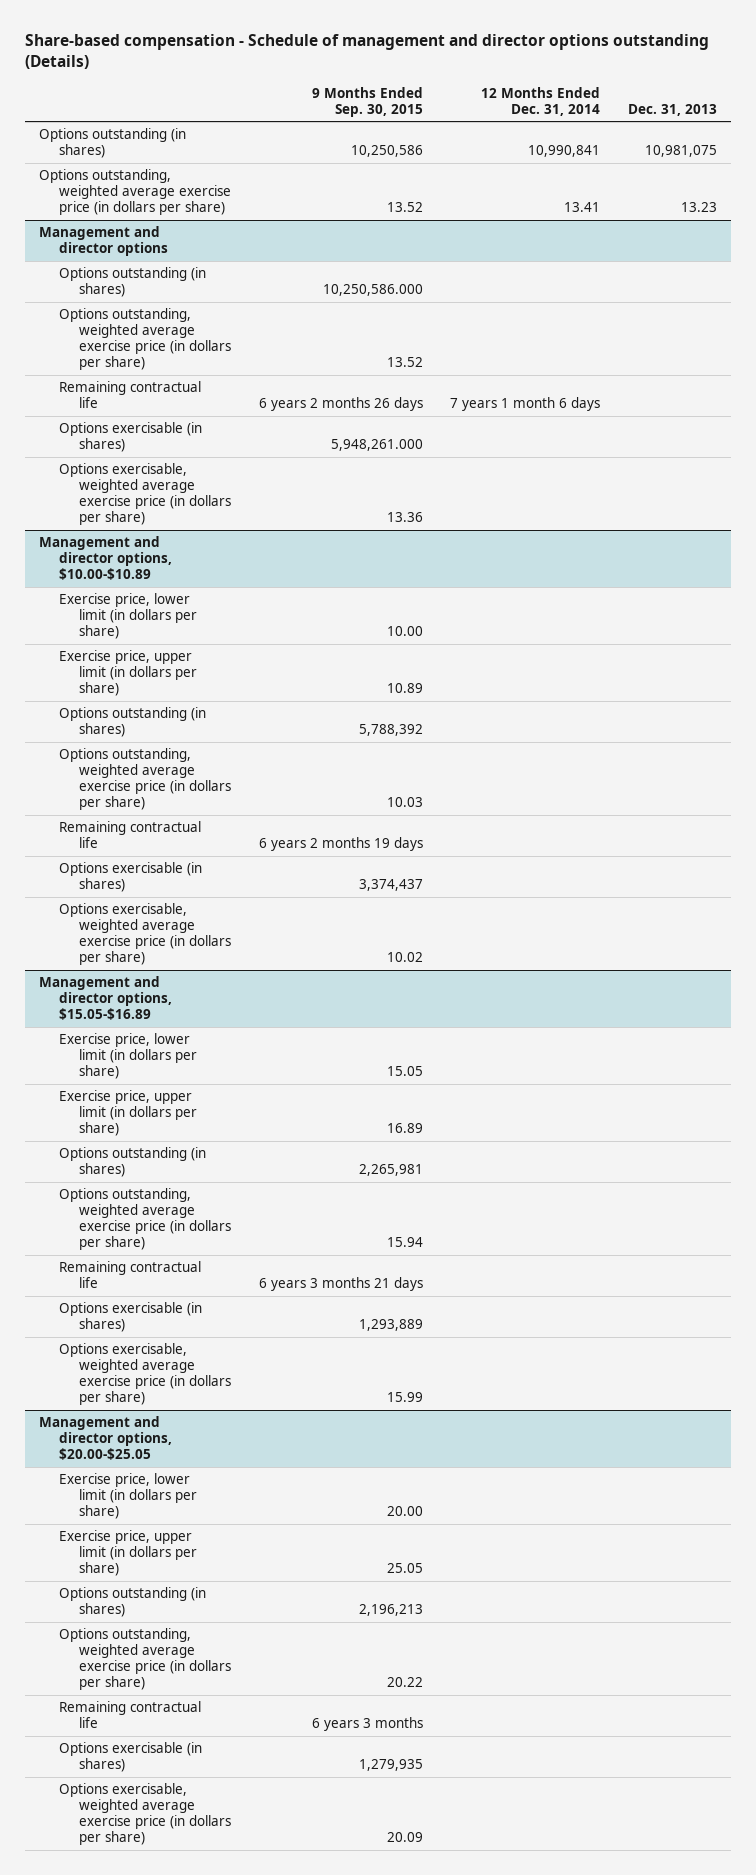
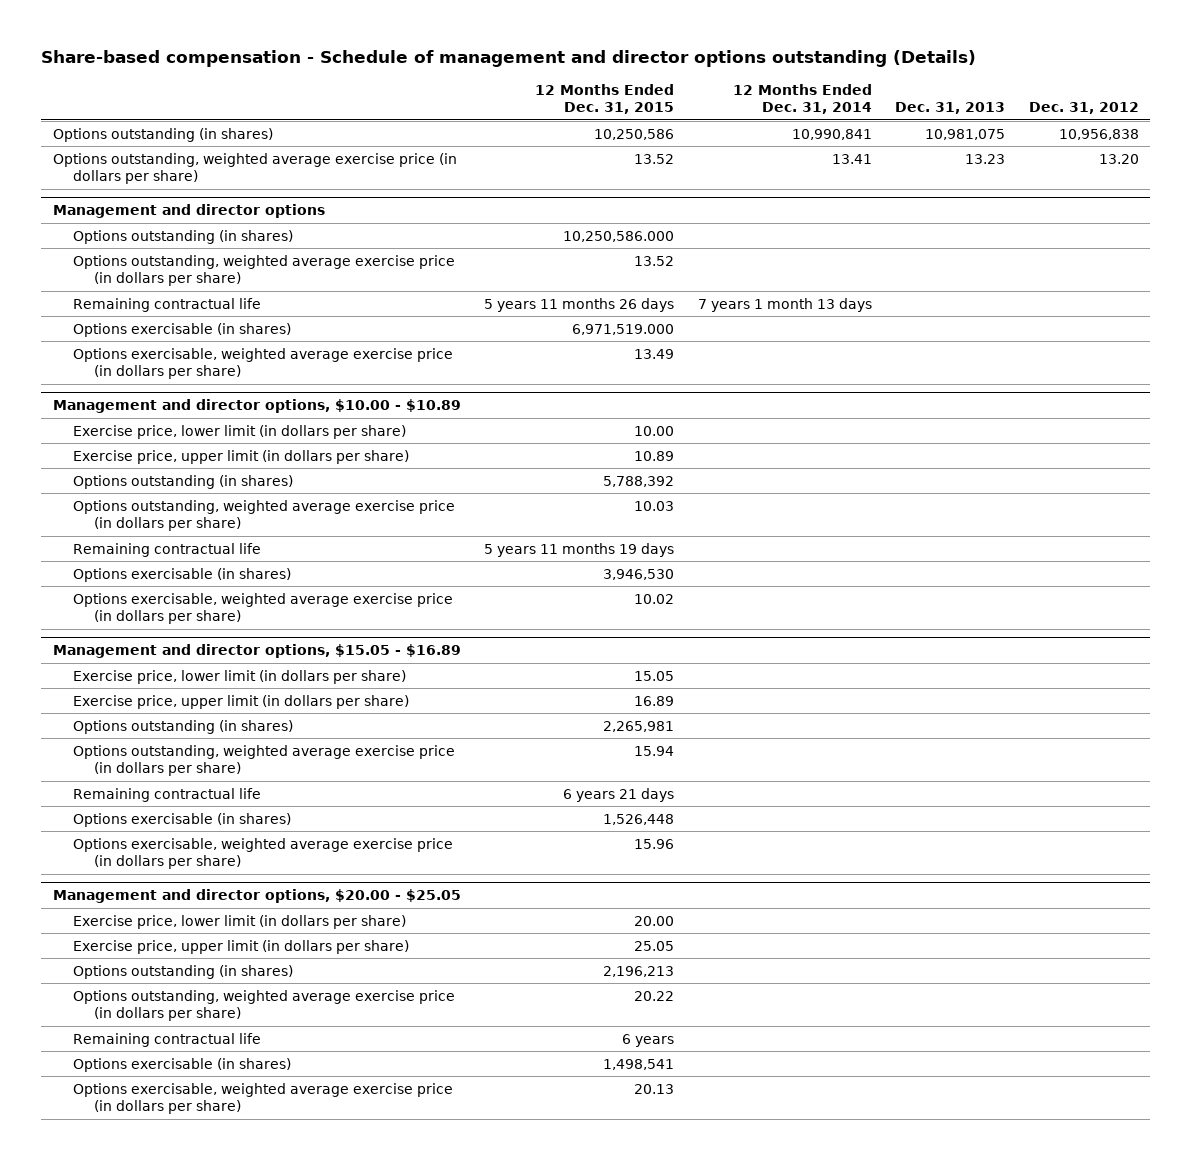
- | 9 Months Ended Sep. 30, 2015 | 12 Months Ended Dec. 31, 2014 | Dec. 31, 2013
+ | 12 Months Ended Dec. 31, 2015 | 12 Months Ended Dec. 31, 2014 | Dec. 31, 2013 | Dec. 31, 2012
@ Management and director options
- Remaining contractual life | 6 years 2 months 26 days | 7 years 1 month 6 days |
+ Remaining contractual life | 5 years 11 months 26 days | 7 years 1 month 13 days | |
- Management and director options, $10.00-$10.89
+ Management and director options, $10.00 - $10.89
- Management and director options, $15.05-$16.89
+ Management and director options, $15.05 - $16.89
- Management and director options, $20.00-$25.05
+ Management and director options, $20.00 - $25.05

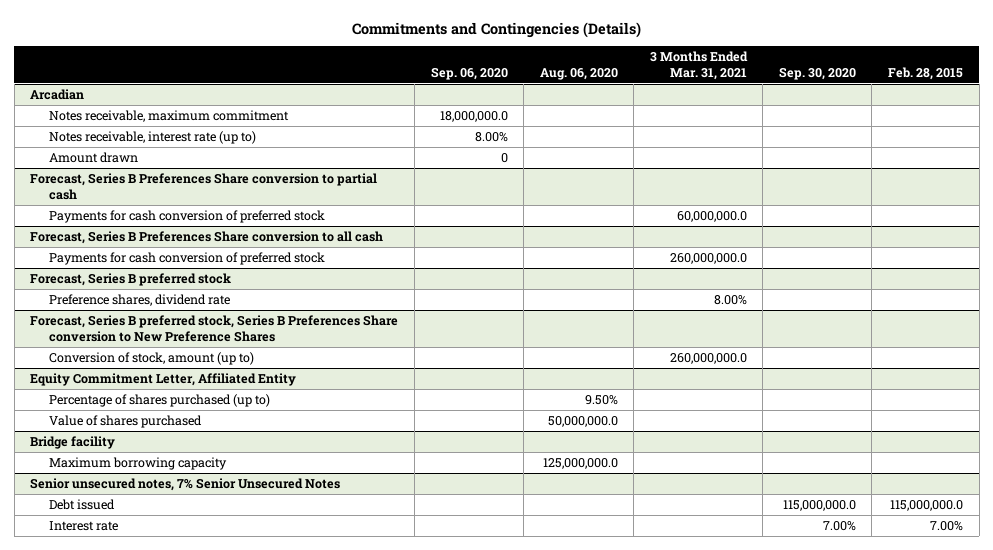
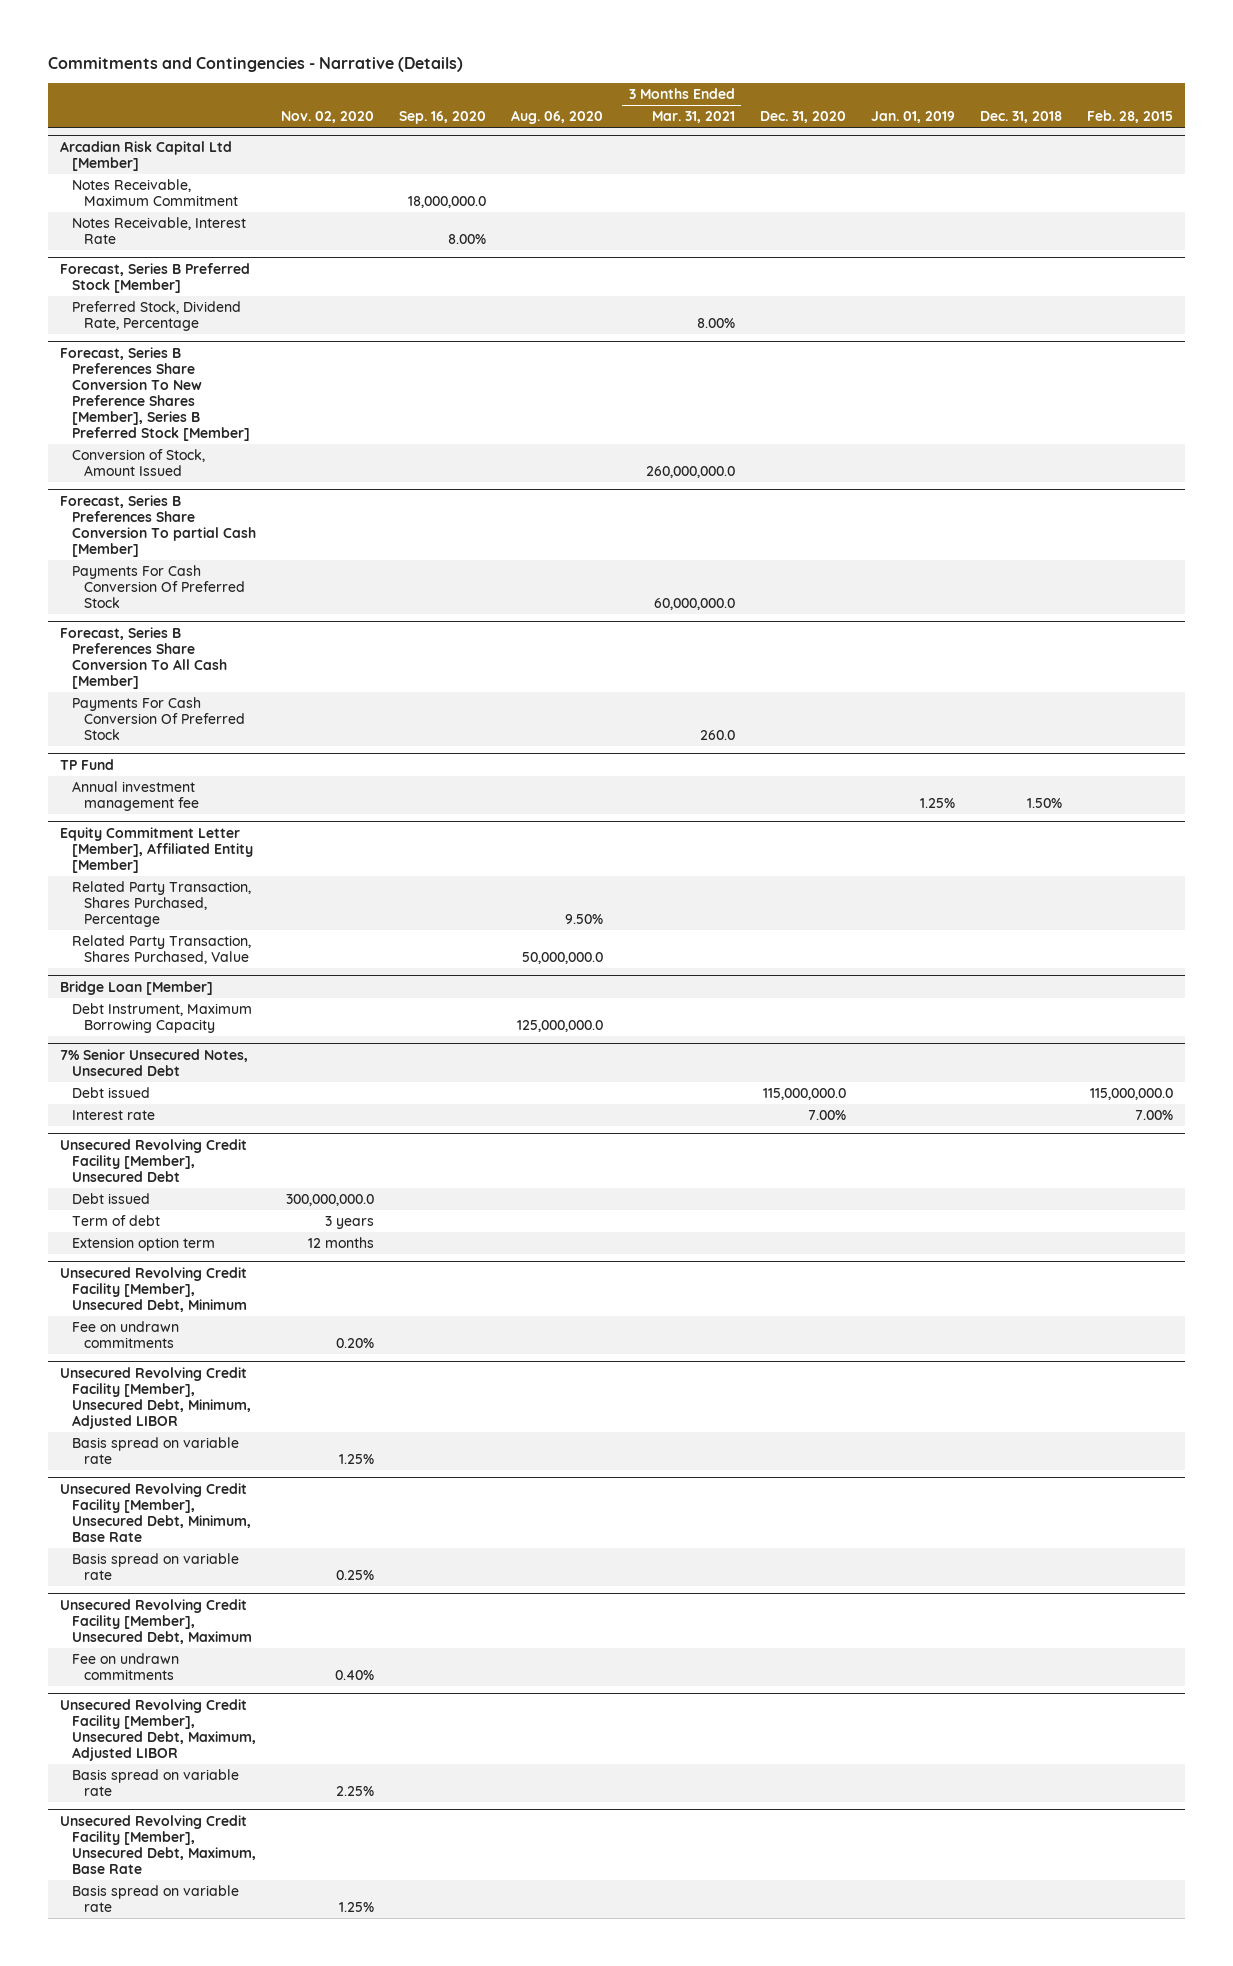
- Commitments and Contingencies (Details)
+ Commitments and Contingencies - Narrative (Details)
- | Sep. 06, 2020 | Aug. 06, 2020 | 3 Months Ended Mar. 31, 2021 | Sep. 30, 2020 | Feb. 28, 2015
+ | Nov. 02, 2020 | Sep. 16, 2020 | Aug. 06, 2020 | 3 Months Ended Mar. 31, 2021 | Dec. 31, 2020 | Jan. 01, 2019 | Dec. 31, 2018 | Feb. 28, 2015
- Arcadian
- Notes receivable, maximum commitment | 18,000,000.0 | | | |
- Notes receivable, interest rate (up to) | 8.00% | | | |
- Amount drawn | 0 | | | |
- Forecast, Series B Preferences Share conversion to partial cash
- Payments for cash conversion of preferred stock | | | 60,000,000.0 | |
- Forecast, Series B Preferences Share conversion to all cash
- Payments for cash conversion of preferred stock | | | 260,000,000.0 | |
- Forecast, Series B preferred stock
- Preference shares, dividend rate | | | 8.00% | |
- Forecast, Series B preferred stock, Series B Preferences Share conversion to New Preference Shares
- Conversion of stock, amount (up to) | | | 260,000,000.0 | |
- Equity Commitment Letter, Affiliated Entity
- Percentage of shares purchased (up to) | | 9.50% | | |
- Value of shares purchased | | 50,000,000.0 | | |
- Bridge facility
- Maximum borrowing capacity | | 125,000,000.0 | | |
- Senior unsecured notes, 7% Senior Unsecured Notes
+ Arcadian Risk Capital Ltd [Member]
+ Notes Receivable, Maximum Commitment | | 18,000,000.0 | | | | | |
+ Notes Receivable, Interest Rate | | 8.00% | | | | | |
+ Forecast, Series B Preferred Stock [Member]
+ Preferred Stock, Dividend Rate, Percentage | | | | 8.00% | | | |
+ Forecast, Series B Preferences Share Conversion To New Preference Shares [Member], Series B Preferred Stock [Member]
+ Conversion of Stock, Amount Issued | | | | 260,000,000.0 | | | |
+ Forecast, Series B Preferences Share Conversion To partial Cash [Member]
+ Payments For Cash Conversion Of Preferred Stock | | | | 60,000,000.0 | | | |
+ Forecast, Series B Preferences Share Conversion To All Cash [Member]
+ Payments For Cash Conversion Of Preferred Stock | | | | 260.0 | | | |
+ TP Fund
+ Annual investment management fee | | | | | | 1.25% | 1.50% |
+ Equity Commitment Letter [Member], Affiliated Entity [Member]
+ Related Party Transaction, Shares Purchased, Percentage | | | 9.50% | | | | |
+ Related Party Transaction, Shares Purchased, Value | | | 50,000,000.0 | | | | |
+ Bridge Loan [Member]
+ Debt Instrument, Maximum Borrowing Capacity | | | 125,000,000.0 | | | | |
+ 7% Senior Unsecured Notes, Unsecured Debt
+ Unsecured Revolving Credit Facility [Member], Unsecured Debt
+ Debt issued | 300,000,000.0 | | | | | | |
+ Term of debt | 3 years | | | | | | |
+ Extension option term | 12 months | | | | | | |
+ Unsecured Revolving Credit Facility [Member], Unsecured Debt, Minimum
+ Fee on undrawn commitments | 0.20% | | | | | | |
+ Unsecured Revolving Credit Facility [Member], Unsecured Debt, Minimum, Adjusted LIBOR
+ Basis spread on variable rate | 1.25% | | | | | | |
+ Unsecured Revolving Credit Facility [Member], Unsecured Debt, Minimum, Base Rate
+ Basis spread on variable rate | 0.25% | | | | | | |
+ Unsecured Revolving Credit Facility [Member], Unsecured Debt, Maximum
+ Fee on undrawn commitments | 0.40% | | | | | | |
+ Unsecured Revolving Credit Facility [Member], Unsecured Debt, Maximum, Adjusted LIBOR
+ Basis spread on variable rate | 2.25% | | | | | | |
+ Unsecured Revolving Credit Facility [Member], Unsecured Debt, Maximum, Base Rate
+ Basis spread on variable rate | 1.25% | | | | | | |

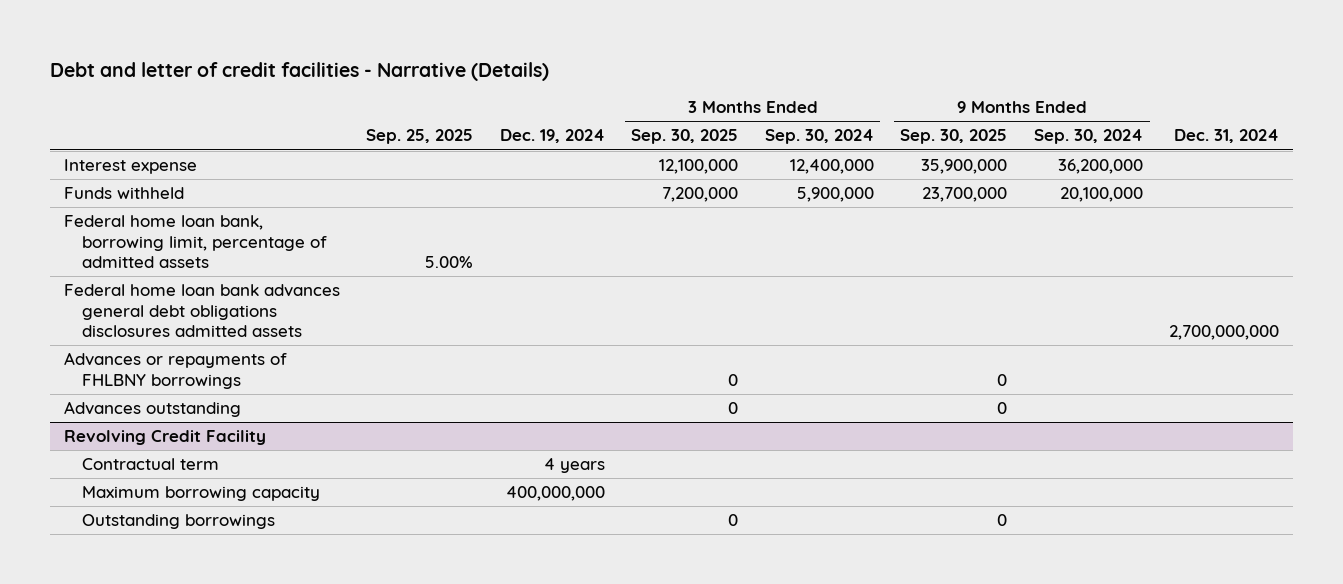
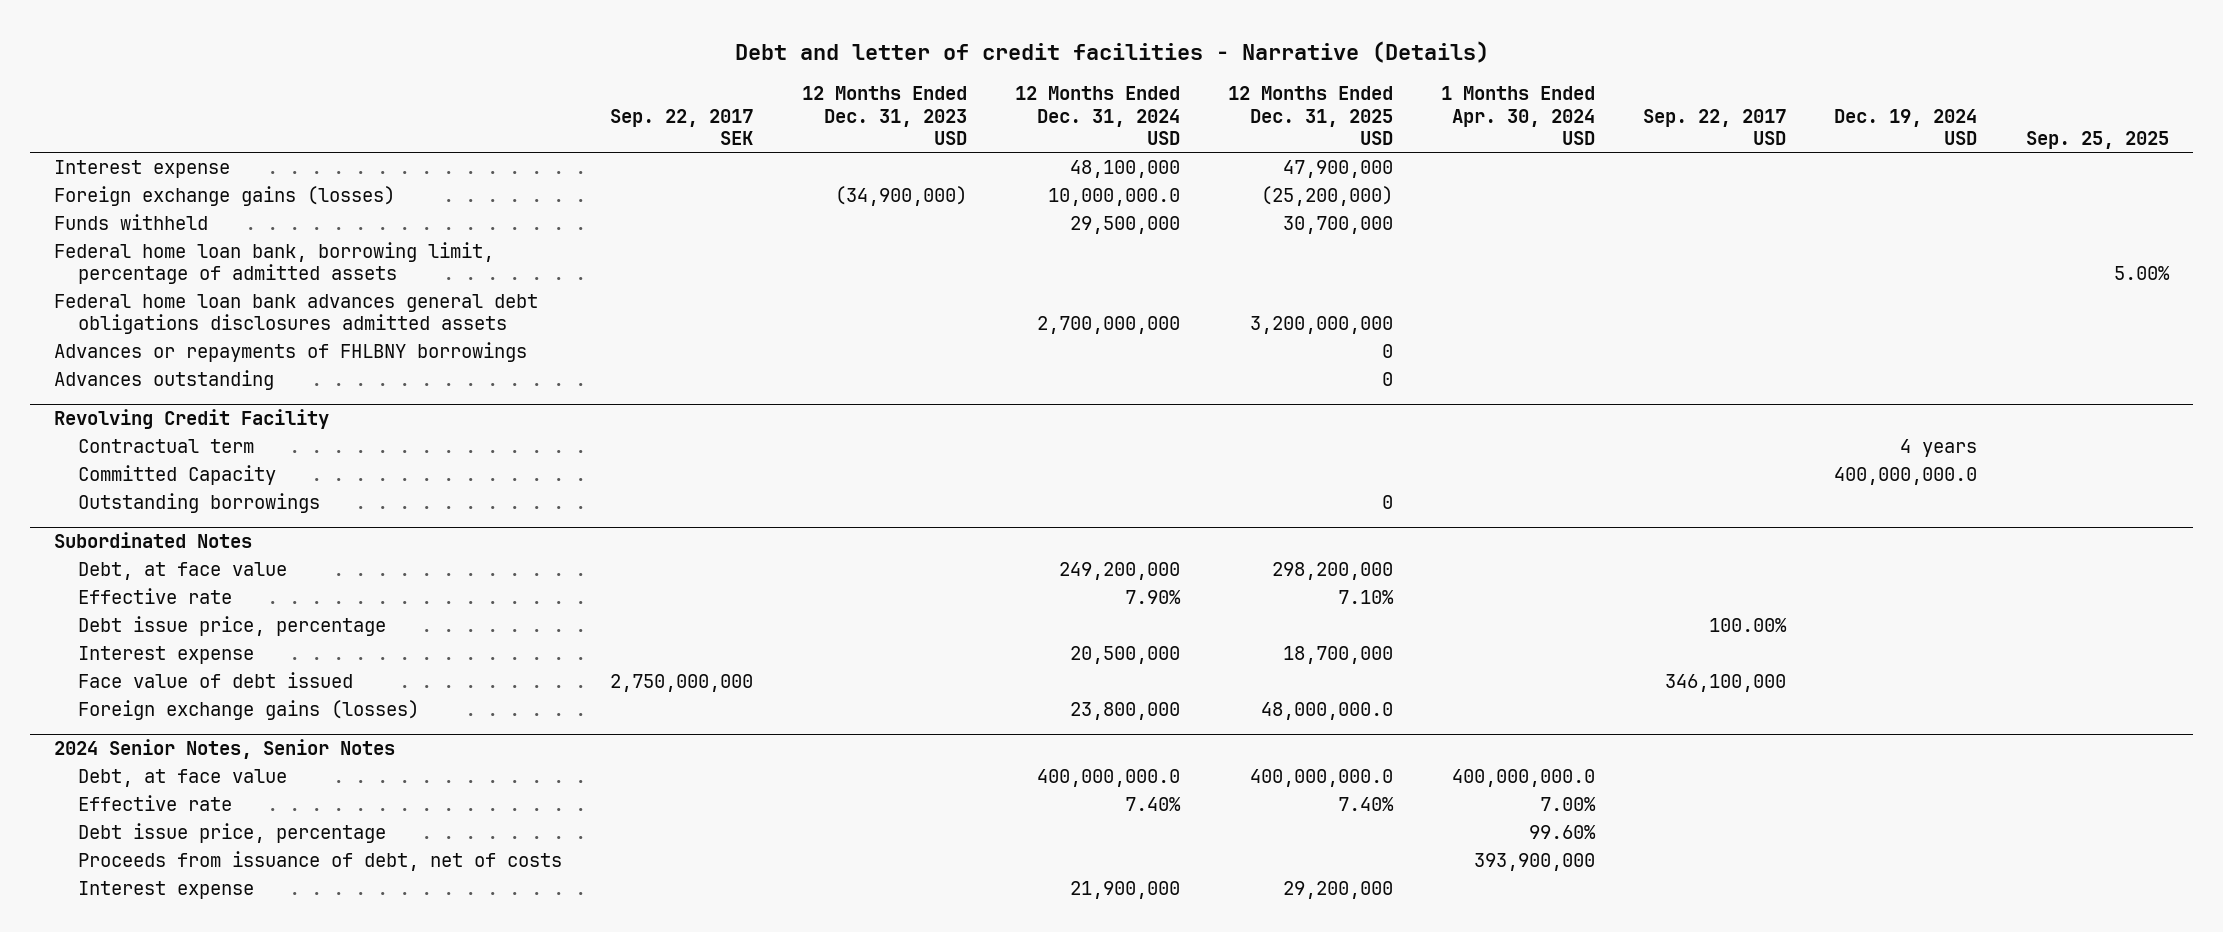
- | Sep. 25, 2025 | Dec. 19, 2024 | 3 Months Ended Sep. 30, 2025 | 3 Months Ended Sep. 30, 2024 | 9 Months Ended Sep. 30, 2025 | 9 Months Ended Sep. 30, 2024 | Dec. 31, 2024
+ | Sep. 22, 2017 SEK | 12 Months Ended Dec. 31, 2023 USD | 12 Months Ended Dec. 31, 2024 USD | 12 Months Ended Dec. 31, 2025 USD | 1 Months Ended Apr. 30, 2024 USD | Sep. 22, 2017 USD | Dec. 19, 2024 USD | Sep. 25, 2025
+ Foreign exchange gains (losses) | | (34,900,000) | 10,000,000.0 | (25,200,000) | | | |
@ Revolving Credit Facility
- Maximum borrowing capacity | | 400,000,000 | | | | |
+ Committed Capacity | | | | | | | 400,000,000.0 |
+ Subordinated Notes
+ Debt, at face value | | | 249,200,000 | 298,200,000 | | | |
+ Effective rate | | | 7.90% | 7.10% | | | |
+ Debt issue price, percentage | | | | | | 100.00% | |
+ Interest expense | | | 20,500,000 | 18,700,000 | | | |
+ Face value of debt issued | 2,750,000,000 | | | | | 346,100,000 | |
+ Foreign exchange gains (losses) | | | 23,800,000 | 48,000,000.0 | | | |
+ 2024 Senior Notes, Senior Notes
+ Debt, at face value | | | 400,000,000.0 | 400,000,000.0 | 400,000,000.0 | | |
+ Effective rate | | | 7.40% | 7.40% | 7.00% | | |
+ Debt issue price, percentage | | | | | 99.60% | | |
+ Proceeds from issuance of debt, net of costs | | | | | 393,900,000 | | |
+ Interest expense | | | 21,900,000 | 29,200,000 | | | |

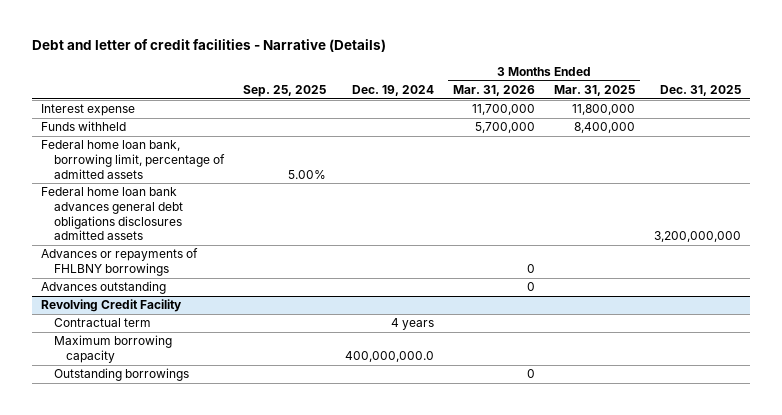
- | Sep. 22, 2017 SEK | 12 Months Ended Dec. 31, 2023 USD | 12 Months Ended Dec. 31, 2024 USD | 12 Months Ended Dec. 31, 2025 USD | 1 Months Ended Apr. 30, 2024 USD | Sep. 22, 2017 USD | Dec. 19, 2024 USD | Sep. 25, 2025
+ | Sep. 25, 2025 | Dec. 19, 2024 | 3 Months Ended Mar. 31, 2026 | 3 Months Ended Mar. 31, 2025 | Dec. 31, 2025
- Foreign exchange gains (losses) | | (34,900,000) | 10,000,000.0 | (25,200,000) | | | |
@ Revolving Credit Facility
- Committed Capacity | | | | | | | 400,000,000.0 |
+ Maximum borrowing capacity | | 400,000,000.0 | | |
- Subordinated Notes
- Debt, at face value | | | 249,200,000 | 298,200,000 | | | |
- Effective rate | | | 7.90% | 7.10% | | | |
- Debt issue price, percentage | | | | | | 100.00% | |
- Interest expense | | | 20,500,000 | 18,700,000 | | | |
- Face value of debt issued | 2,750,000,000 | | | | | 346,100,000 | |
- Foreign exchange gains (losses) | | | 23,800,000 | 48,000,000.0 | | | |
- 2024 Senior Notes, Senior Notes
- Debt, at face value | | | 400,000,000.0 | 400,000,000.0 | 400,000,000.0 | | |
- Effective rate | | | 7.40% | 7.40% | 7.00% | | |
- Debt issue price, percentage | | | | | 99.60% | | |
- Proceeds from issuance of debt, net of costs | | | | | 393,900,000 | | |
- Interest expense | | | 21,900,000 | 29,200,000 | | | |

